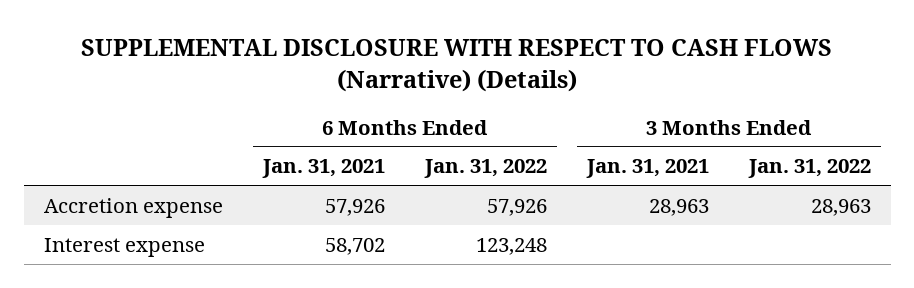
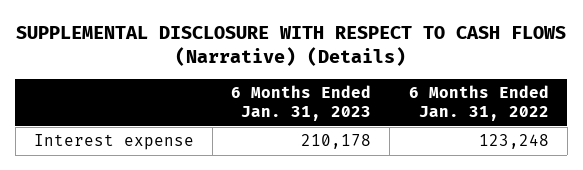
- | 6 Months Ended Jan. 31, 2021 | 6 Months Ended Jan. 31, 2022 | 3 Months Ended Jan. 31, 2021 | 3 Months Ended Jan. 31, 2022
+ | 6 Months Ended Jan. 31, 2023 | 6 Months Ended Jan. 31, 2022
- Accretion expense | 57,926 | 57,926 | 28,963 | 28,963

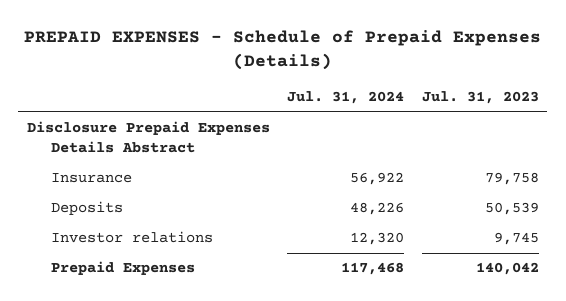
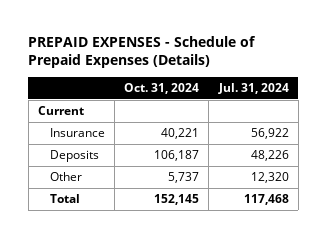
- | Jul. 31, 2024 | Jul. 31, 2023
+ | Oct. 31, 2024 | Jul. 31, 2024
- Disclosure Prepaid Expenses Details Abstract
+ Current
- Investor relations | 12,320 | 9,745
- Prepaid Expenses | 117,468 | 140,042
+ Other | 5,737 | 12,320
+ Total | 152,145 | 117,468

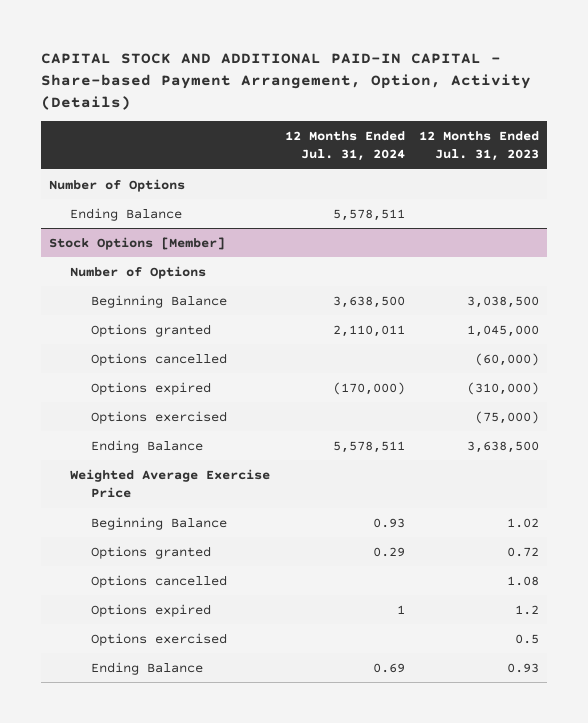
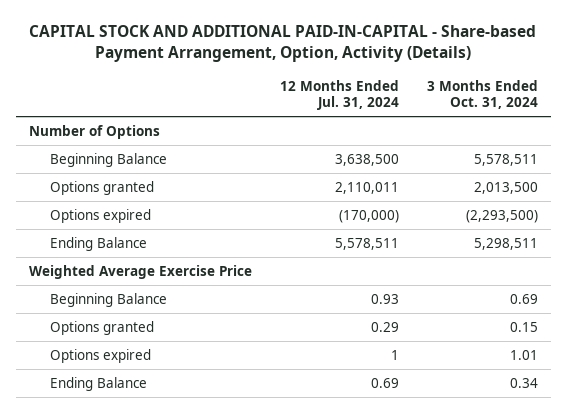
- CAPITAL STOCK AND ADDITIONAL PAID-IN CAPITAL - Share-based Payment Arrangement, Option, Activity (Details)
+ CAPITAL STOCK AND ADDITIONAL PAID-IN-CAPITAL - Share-based Payment Arrangement, Option, Activity (Details)
- | 12 Months Ended Jul. 31, 2024 | 12 Months Ended Jul. 31, 2023
+ | 12 Months Ended Jul. 31, 2024 | 3 Months Ended Oct. 31, 2024
- Ending Balance | 5,578,511 |
- Stock Options [Member]
- Number of Options
- Options cancelled | | (60,000)
- Options exercised | | (75,000)
- Options cancelled | | 1.08
- Options exercised | | 0.5

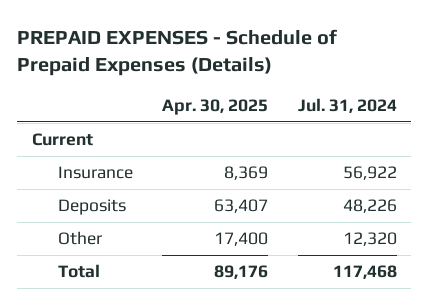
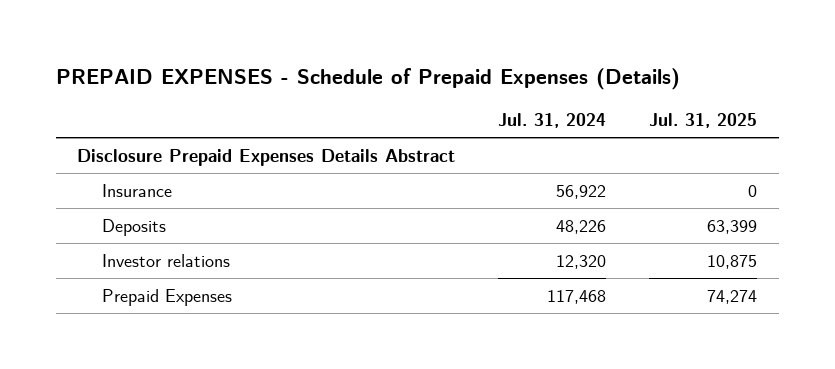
- | Apr. 30, 2025 | Jul. 31, 2024
+ | Jul. 31, 2024 | Jul. 31, 2025
- Current
+ Disclosure Prepaid Expenses Details Abstract
- Other | 17,400 | 12,320
- Total | 89,176 | 117,468
+ Investor relations | 12,320 | 10,875
+ Prepaid Expenses | 117,468 | 74,274

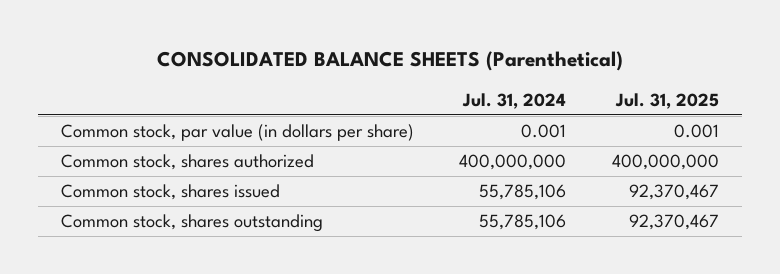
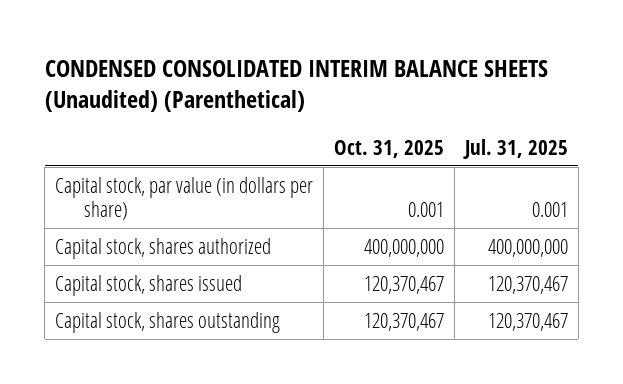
- CONSOLIDATED BALANCE SHEETS (Parenthetical)
+ CONDENSED CONSOLIDATED INTERIM BALANCE SHEETS (Unaudited) (Parenthetical)
- | Jul. 31, 2024 | Jul. 31, 2025
+ | Oct. 31, 2025 | Jul. 31, 2025
- Common stock, par value (in dollars per share) | 0.001 | 0.001
- Common stock, shares authorized | 400,000,000 | 400,000,000
- Common stock, shares issued | 55,785,106 | 92,370,467
- Common stock, shares outstanding | 55,785,106 | 92,370,467
+ Capital stock, par value (in dollars per share) | 0.001 | 0.001
+ Capital stock, shares authorized | 400,000,000 | 400,000,000
+ Capital stock, shares issued | 120,370,467 | 120,370,467
+ Capital stock, shares outstanding | 120,370,467 | 120,370,467

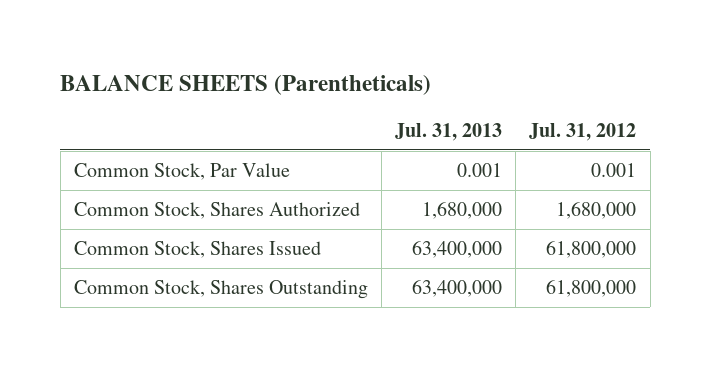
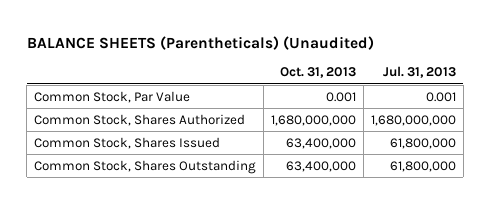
- BALANCE SHEETS (Parentheticals)
+ BALANCE SHEETS (Parentheticals) (Unaudited)
- | Jul. 31, 2013 | Jul. 31, 2012
+ | Oct. 31, 2013 | Jul. 31, 2013
- Common Stock, Shares Authorized | 1,680,000 | 1,680,000
- Common Stock, Shares Issued | 63,400,000 | 61,800,000
- Common Stock, Shares Outstanding | 63,400,000 | 61,800,000
+ Common Stock, Shares Authorized | 1,680,000,000 | 1,680,000,000
+ Common Stock, Shares Issued | 63,400,000 | 61,800,000
+ Common Stock, Shares Outstanding | 63,400,000 | 61,800,000

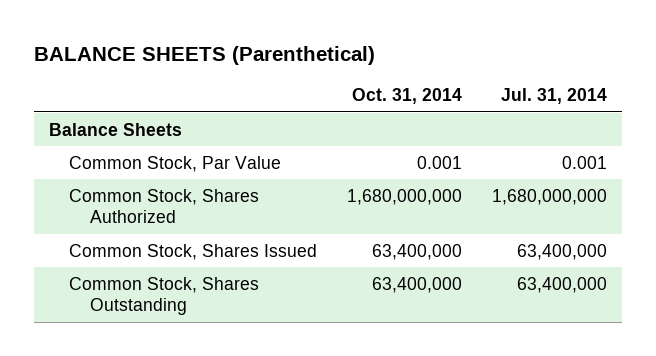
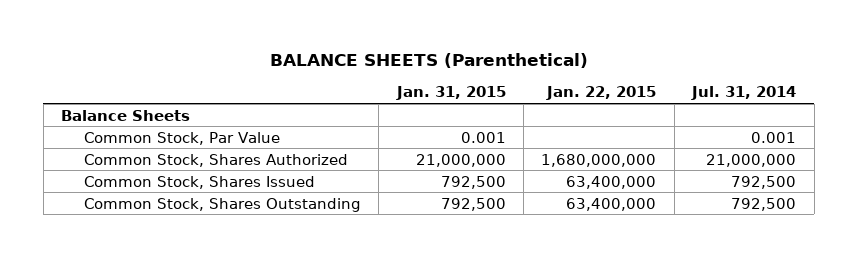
- | Oct. 31, 2014 | Jul. 31, 2014
+ | Jan. 31, 2015 | Jan. 22, 2015 | Jul. 31, 2014
- Common Stock, Shares Authorized | 1,680,000,000 | 1,680,000,000
- Common Stock, Shares Issued | 63,400,000 | 63,400,000
- Common Stock, Shares Outstanding | 63,400,000 | 63,400,000
+ Common Stock, Shares Authorized | 21,000,000 | 1,680,000,000 | 21,000,000
+ Common Stock, Shares Issued | 792,500 | 63,400,000 | 792,500
+ Common Stock, Shares Outstanding | 792,500 | 63,400,000 | 792,500

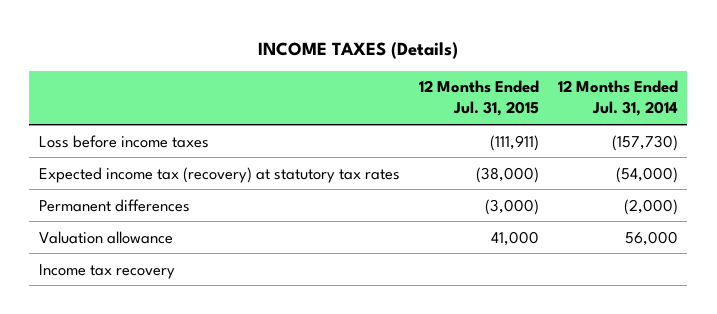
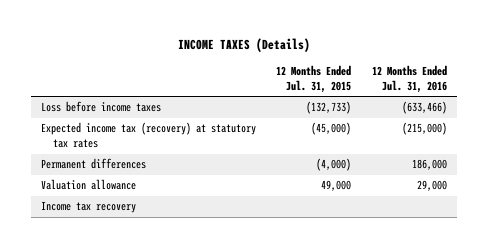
- | 12 Months Ended Jul. 31, 2015 | 12 Months Ended Jul. 31, 2014
+ | 12 Months Ended Jul. 31, 2015 | 12 Months Ended Jul. 31, 2016
- Loss before income taxes | (111,911) | (157,730)
- Expected income tax (recovery) at statutory tax rates | (38,000) | (54,000)
- Permanent differences | (3,000) | (2,000)
- Valuation allowance | 41,000 | 56,000
+ Loss before income taxes | (132,733) | (633,466)
+ Expected income tax (recovery) at statutory tax rates | (45,000) | (215,000)
+ Permanent differences | (4,000) | 186,000
+ Valuation allowance | 49,000 | 29,000

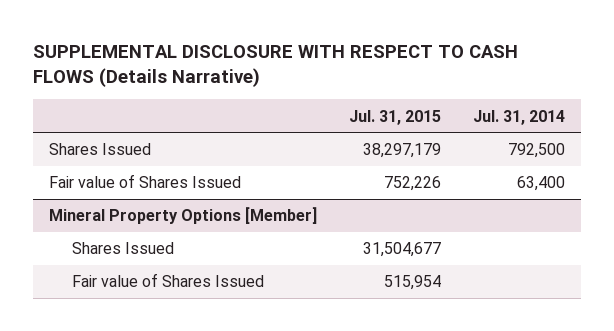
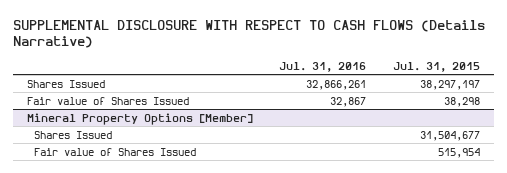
- | Jul. 31, 2015 | Jul. 31, 2014
+ | Jul. 31, 2016 | Jul. 31, 2015
- Shares Issued | 38,297,179 | 792,500
- Fair value of Shares Issued | 752,226 | 63,400
+ Shares Issued | 32,866,261 | 38,297,197
+ Fair value of Shares Issued | 32,867 | 38,298

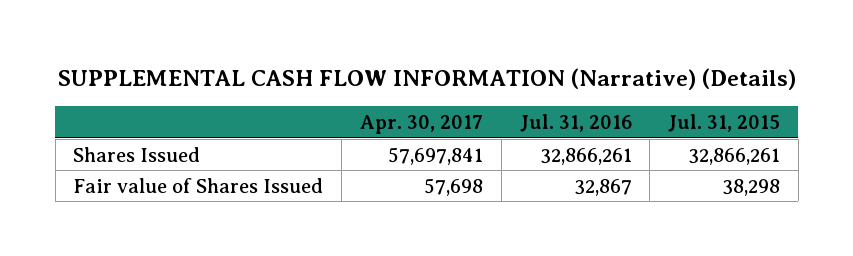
- SUPPLEMENTAL DISCLOSURE WITH RESPECT TO CASH FLOWS (Details Narrative)
+ SUPPLEMENTAL CASH FLOW INFORMATION (Narrative) (Details)
- | Jul. 31, 2016 | Jul. 31, 2015
+ | Apr. 30, 2017 | Jul. 31, 2016 | Jul. 31, 2015
- Shares Issued | 32,866,261 | 38,297,197
+ Shares Issued | 57,697,841 | 32,866,261 | 32,866,261
- Mineral Property Options [Member]
- Shares Issued | | 31,504,677
- Fair value of Shares Issued | | 515,954

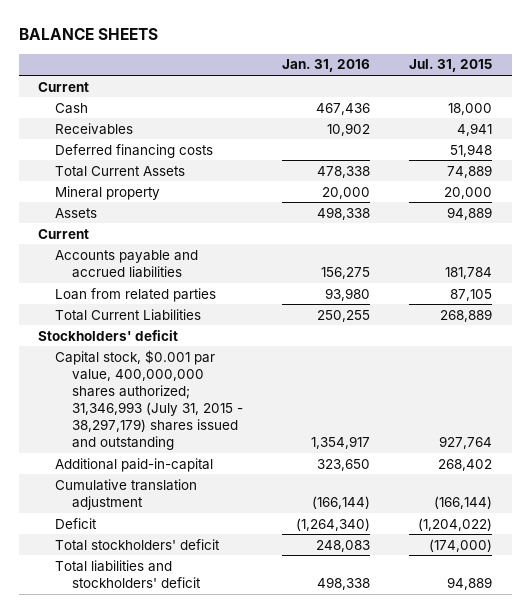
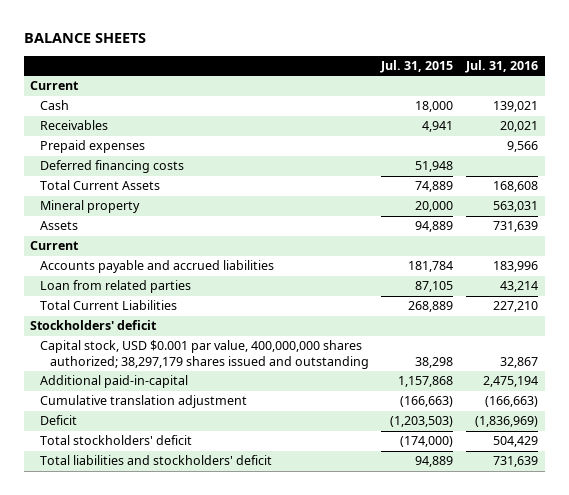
- | Jan. 31, 2016 | Jul. 31, 2015
+ | Jul. 31, 2015 | Jul. 31, 2016
+ Prepaid expenses | | 9,566
- Capital stock, $0.001 par value, 400,000,000 shares authorized; 31,346,993 (July 31, 2015 - 38,297,179) shares issued and outstanding | 1,354,917 | 927,764
- Additional paid-in-capital | 323,650 | 268,402
- Cumulative translation adjustment | (166,144) | (166,144)
- Deficit | (1,264,340) | (1,204,022)
+ Capital stock, USD $0.001 par value, 400,000,000 shares authorized; 38,297,179 shares issued and outstanding | 38,298 | 32,867
+ Additional paid-in-capital | 1,157,868 | 2,475,194
+ Cumulative translation adjustment | (166,663) | (166,663)
+ Deficit | (1,203,503) | (1,836,969)

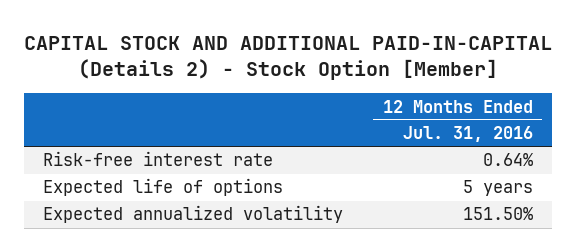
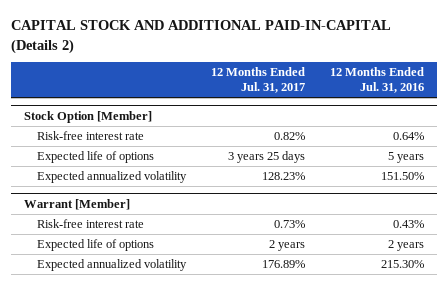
- CAPITAL STOCK AND ADDITIONAL PAID-IN-CAPITAL (Details 2) - Stock Option [Member]
+ CAPITAL STOCK AND ADDITIONAL PAID-IN-CAPITAL (Details 2)
- | 12 Months Ended Jul. 31, 2016
+ | 12 Months Ended Jul. 31, 2017 | 12 Months Ended Jul. 31, 2016
+ Stock Option [Member]
+ Warrant [Member]
+ Risk-free interest rate | 0.73% | 0.43%
+ Expected life of options | 2 years | 2 years
+ Expected annualized volatility | 176.89% | 215.30%

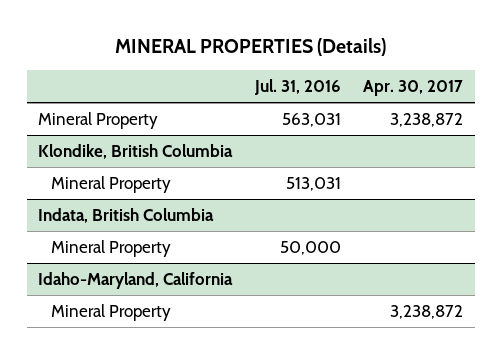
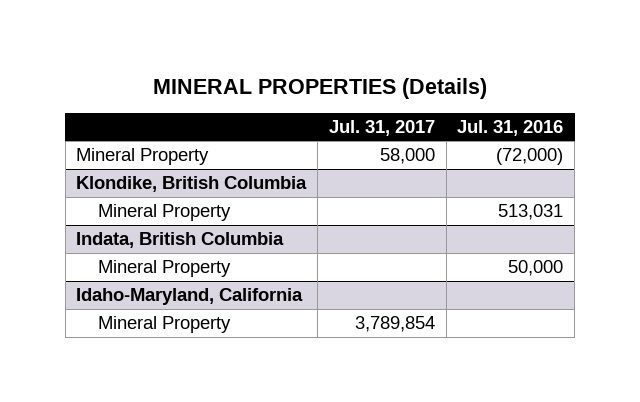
- | Jul. 31, 2016 | Apr. 30, 2017
+ | Jul. 31, 2017 | Jul. 31, 2016
- Mineral Property | 563,031 | 3,238,872
+ Mineral Property | 58,000 | (72,000)

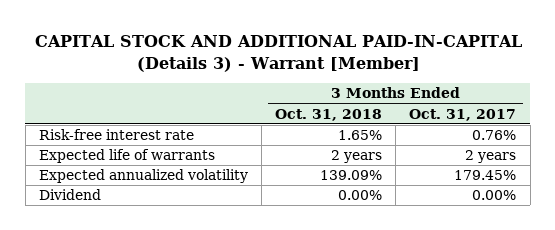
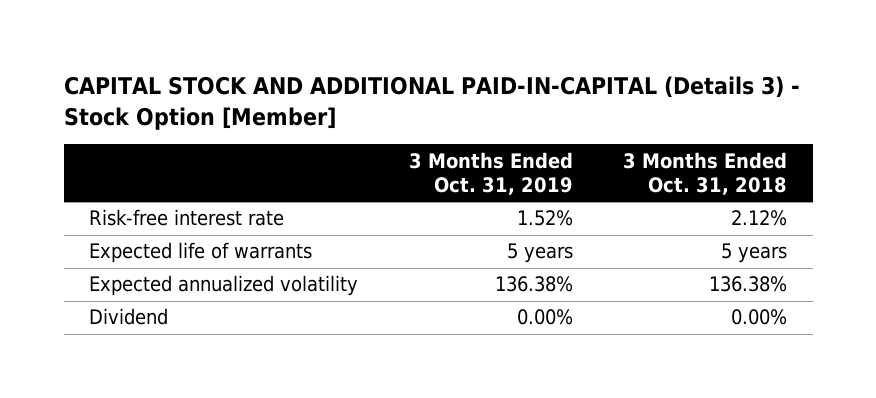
- CAPITAL STOCK AND ADDITIONAL PAID-IN-CAPITAL (Details 3) - Warrant [Member]
+ CAPITAL STOCK AND ADDITIONAL PAID-IN-CAPITAL (Details 3) - Stock Option [Member]
- | 3 Months Ended Oct. 31, 2018 | 3 Months Ended Oct. 31, 2017
+ | 3 Months Ended Oct. 31, 2019 | 3 Months Ended Oct. 31, 2018
- Risk-free interest rate | 1.65% | 0.76%
- Expected life of warrants | 2 years | 2 years
- Expected annualized volatility | 139.09% | 179.45%
+ Risk-free interest rate | 1.52% | 2.12%
+ Expected life of warrants | 5 years | 5 years
+ Expected annualized volatility | 136.38% | 136.38%

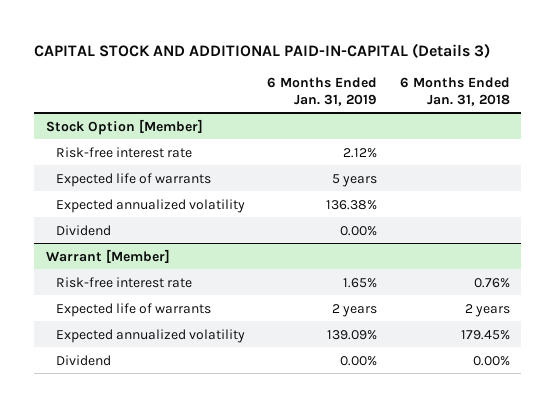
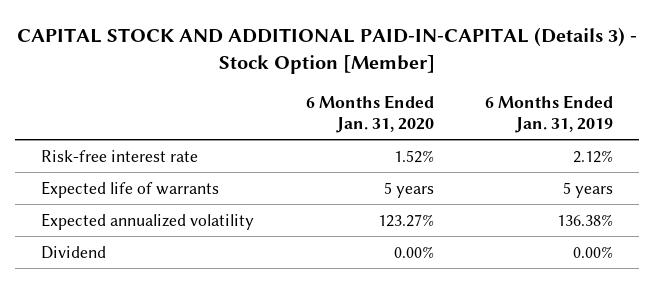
- CAPITAL STOCK AND ADDITIONAL PAID-IN-CAPITAL (Details 3)
+ CAPITAL STOCK AND ADDITIONAL PAID-IN-CAPITAL (Details 3) - Stock Option [Member]
- | 6 Months Ended Jan. 31, 2019 | 6 Months Ended Jan. 31, 2018
+ | 6 Months Ended Jan. 31, 2020 | 6 Months Ended Jan. 31, 2019
- Stock Option [Member]
- Warrant [Member]
- Risk-free interest rate | 1.65% | 0.76%
- Expected life of warrants | 2 years | 2 years
- Expected annualized volatility | 139.09% | 179.45%
- Dividend | 0.00% | 0.00%

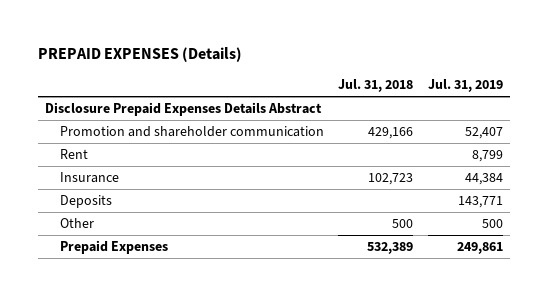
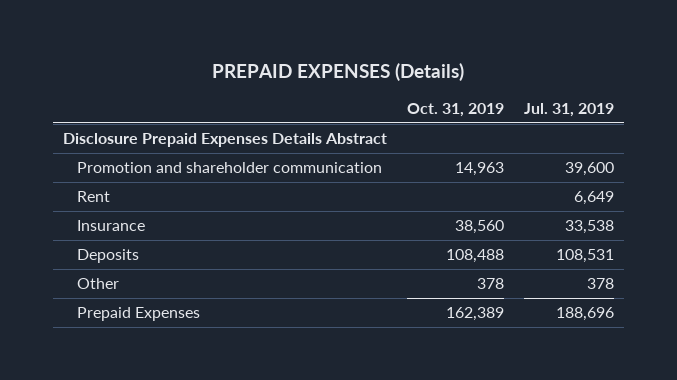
- | Jul. 31, 2018 | Jul. 31, 2019
+ | Oct. 31, 2019 | Jul. 31, 2019
- Promotion and shareholder communication | 429,166 | 52,407
- Rent | | 8,799
- Insurance | 102,723 | 44,384
- Deposits | | 143,771
- Other | 500 | 500
- Prepaid Expenses | 532,389 | 249,861
+ Promotion and shareholder communication | 14,963 | 39,600
+ Rent | | 6,649
+ Insurance | 38,560 | 33,538
+ Deposits | 108,488 | 108,531
+ Other | 378 | 378
+ Prepaid Expenses | 162,389 | 188,696

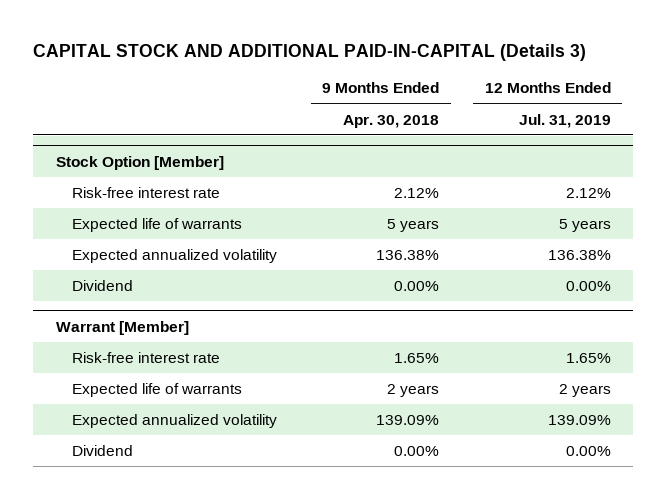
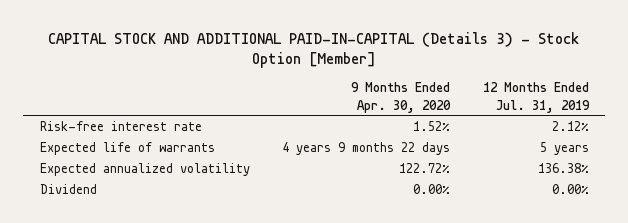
- CAPITAL STOCK AND ADDITIONAL PAID-IN-CAPITAL (Details 3)
+ CAPITAL STOCK AND ADDITIONAL PAID-IN-CAPITAL (Details 3) - Stock Option [Member]
- | 9 Months Ended Apr. 30, 2018 | 12 Months Ended Jul. 31, 2019
+ | 9 Months Ended Apr. 30, 2020 | 12 Months Ended Jul. 31, 2019
- Stock Option [Member]
- Warrant [Member]
- Risk-free interest rate | 1.65% | 1.65%
- Expected life of warrants | 2 years | 2 years
- Expected annualized volatility | 139.09% | 139.09%
- Dividend | 0.00% | 0.00%

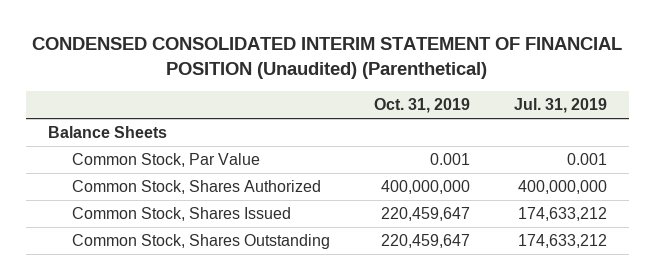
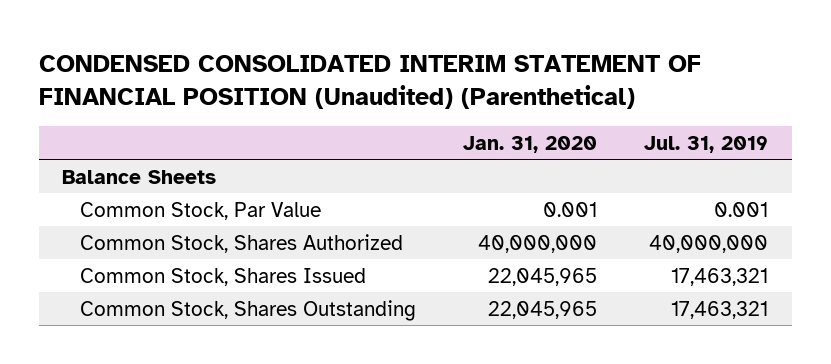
- | Oct. 31, 2019 | Jul. 31, 2019
+ | Jan. 31, 2020 | Jul. 31, 2019
- Common Stock, Shares Authorized | 400,000,000 | 400,000,000
- Common Stock, Shares Issued | 220,459,647 | 174,633,212
- Common Stock, Shares Outstanding | 220,459,647 | 174,633,212
+ Common Stock, Shares Authorized | 40,000,000 | 40,000,000
+ Common Stock, Shares Issued | 22,045,965 | 17,463,321
+ Common Stock, Shares Outstanding | 22,045,965 | 17,463,321

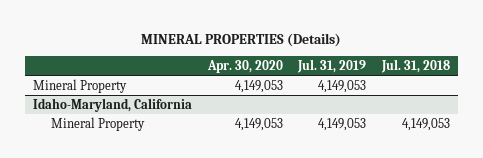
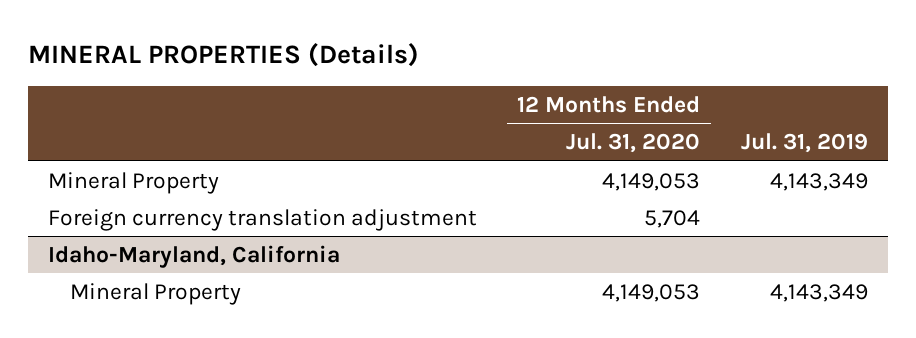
- | Apr. 30, 2020 | Jul. 31, 2019 | Jul. 31, 2018
+ | 12 Months Ended Jul. 31, 2020 | Jul. 31, 2019
- Mineral Property | 4,149,053 | 4,149,053 |
+ Mineral Property | 4,149,053 | 4,143,349
+ Foreign currency translation adjustment | 5,704 |
@ Idaho-Maryland, California
- Mineral Property | 4,149,053 | 4,149,053 | 4,149,053
+ Mineral Property | 4,149,053 | 4,143,349

